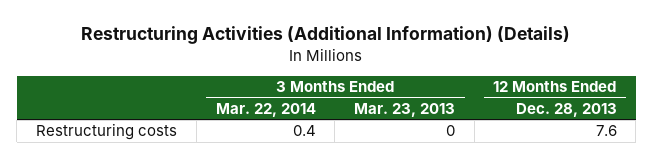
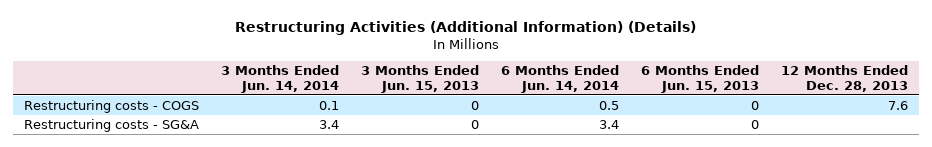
- | 3 Months Ended Mar. 22, 2014 | 3 Months Ended Mar. 23, 2013 | 12 Months Ended Dec. 28, 2013
+ | 3 Months Ended Jun. 14, 2014 | 3 Months Ended Jun. 15, 2013 | 6 Months Ended Jun. 14, 2014 | 6 Months Ended Jun. 15, 2013 | 12 Months Ended Dec. 28, 2013
- Restructuring costs | 0.4 | 0 | 7.6
+ Restructuring costs - COGS | 0.1 | 0 | 0.5 | 0 | 7.6
+ Restructuring costs - SG&A | 3.4 | 0 | 3.4 | 0 |

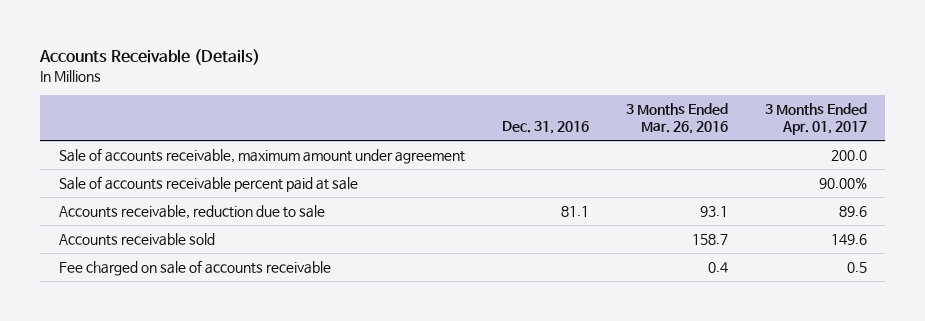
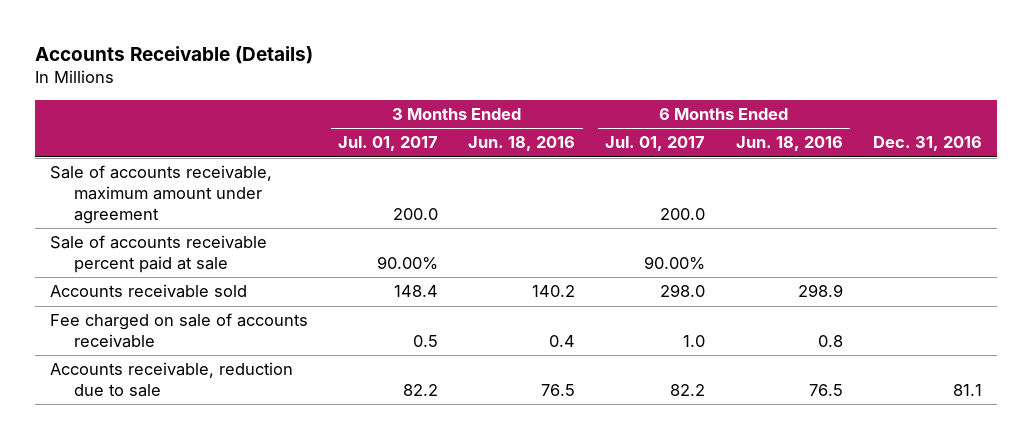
- | Dec. 31, 2016 | 3 Months Ended Mar. 26, 2016 | 3 Months Ended Apr. 01, 2017
+ | 3 Months Ended Jul. 01, 2017 | 3 Months Ended Jun. 18, 2016 | 6 Months Ended Jul. 01, 2017 | 6 Months Ended Jun. 18, 2016 | Dec. 31, 2016
moved down: Accounts receivable, reduction due to sale | 82.2 | 76.5 | 82.2 | 76.5 | 81.1

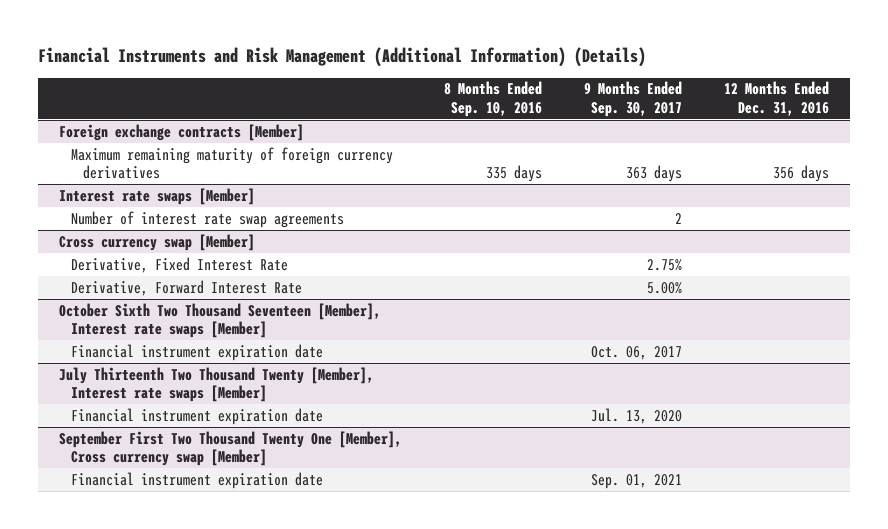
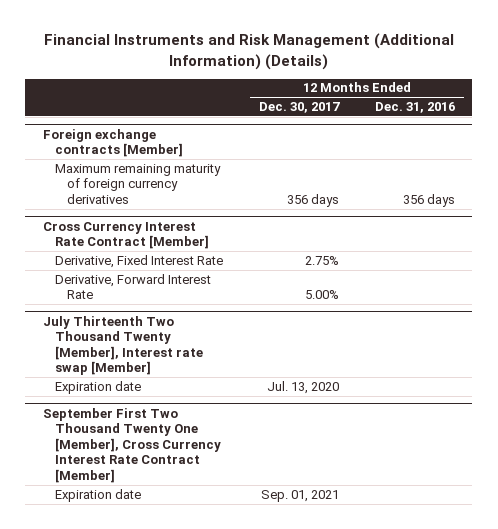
- | 8 Months Ended Sep. 10, 2016 | 9 Months Ended Sep. 30, 2017 | 12 Months Ended Dec. 31, 2016
+ | 12 Months Ended Dec. 30, 2017 | 12 Months Ended Dec. 31, 2016
- Interest rate swaps [Member]
- Number of interest rate swap agreements | | 2 |
- Cross currency swap [Member]
+ Cross Currency Interest Rate Contract [Member]
- October Sixth Two Thousand Seventeen [Member], Interest rate swaps [Member]
- Financial instrument expiration date | | Oct. 06, 2017 |
- July Thirteenth Two Thousand Twenty [Member], Interest rate swaps [Member]
- Financial instrument expiration date | | Jul. 13, 2020 |
- September First Two Thousand Twenty One [Member], Cross currency swap [Member]
- Financial instrument expiration date | | Sep. 01, 2021 |
+ July Thirteenth Two Thousand Twenty [Member], Interest rate swap [Member]
+ Expiration date | Jul. 13, 2020 |
+ September First Two Thousand Twenty One [Member], Cross Currency Interest Rate Contract [Member]
+ Expiration date | Sep. 01, 2021 |

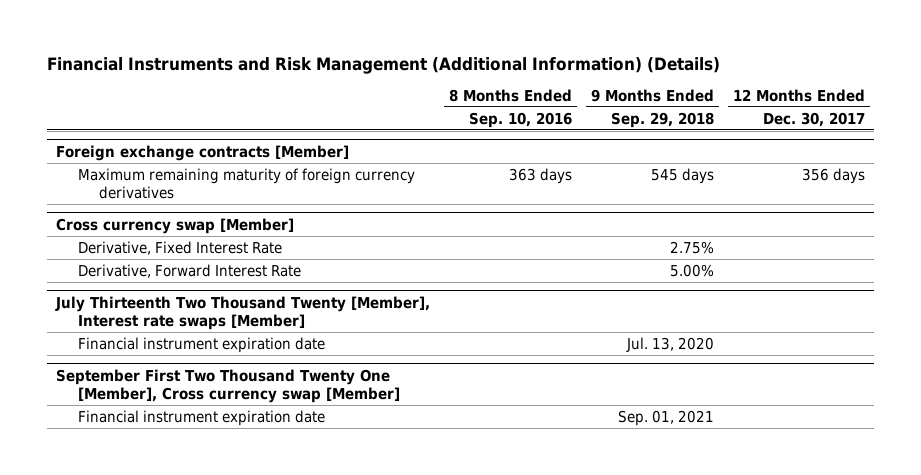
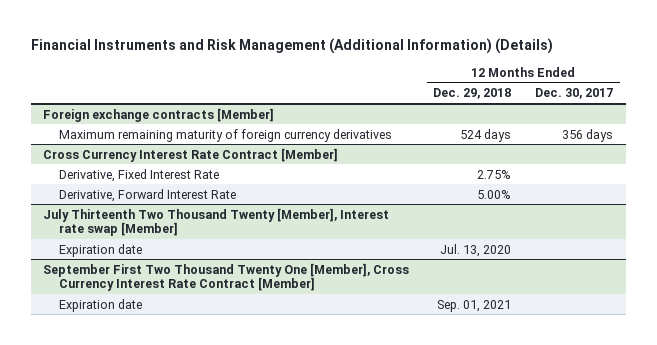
- | 8 Months Ended Sep. 10, 2016 | 9 Months Ended Sep. 29, 2018 | 12 Months Ended Dec. 30, 2017
+ | 12 Months Ended Dec. 29, 2018 | 12 Months Ended Dec. 30, 2017
- Cross currency swap [Member]
+ Cross Currency Interest Rate Contract [Member]
- July Thirteenth Two Thousand Twenty [Member], Interest rate swaps [Member]
- Financial instrument expiration date | | Jul. 13, 2020 |
- September First Two Thousand Twenty One [Member], Cross currency swap [Member]
- Financial instrument expiration date | | Sep. 01, 2021 |
+ July Thirteenth Two Thousand Twenty [Member], Interest rate swap [Member]
+ Expiration date | Jul. 13, 2020 |
+ September First Two Thousand Twenty One [Member], Cross Currency Interest Rate Contract [Member]
+ Expiration date | Sep. 01, 2021 |

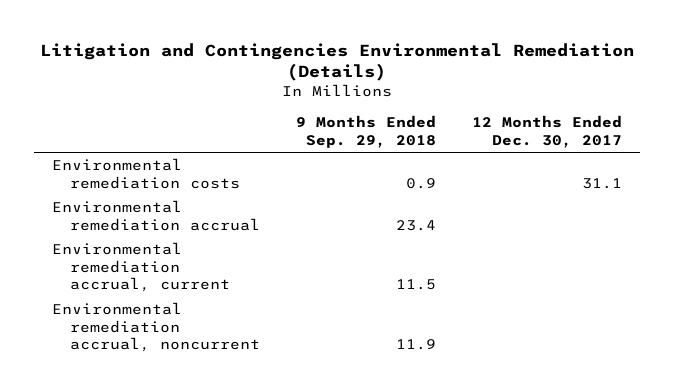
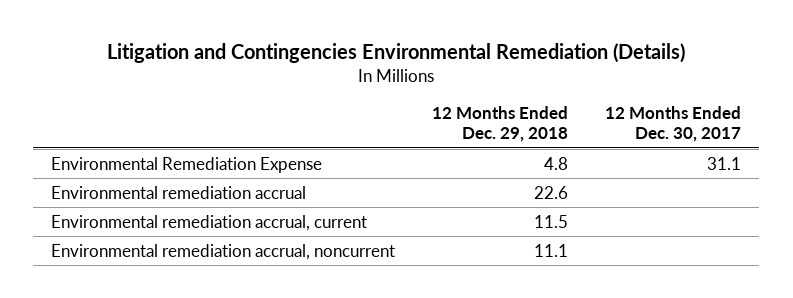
- | 9 Months Ended Sep. 29, 2018 | 12 Months Ended Dec. 30, 2017
+ | 12 Months Ended Dec. 29, 2018 | 12 Months Ended Dec. 30, 2017
- Environmental remediation costs | 0.9 | 31.1
+ Environmental Remediation Expense | 4.8 | 31.1

